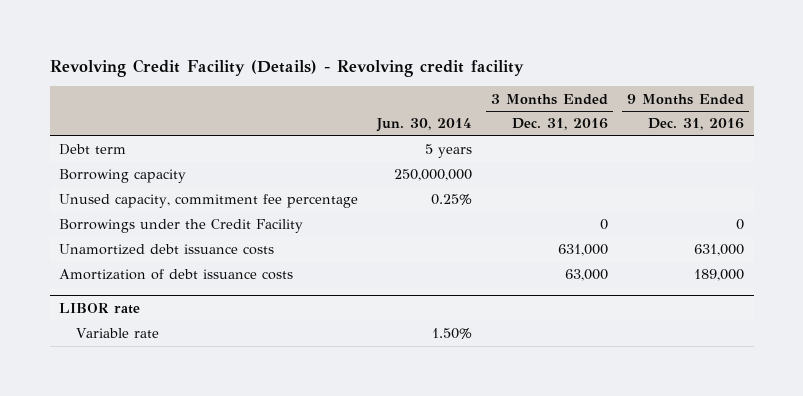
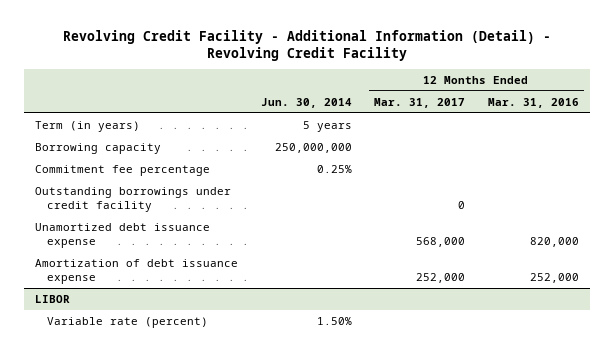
- Revolving Credit Facility (Details) - Revolving credit facility
+ Revolving Credit Facility - Additional Information (Detail) - Revolving Credit Facility
- | Jun. 30, 2014 | 3 Months Ended Dec. 31, 2016 | 9 Months Ended Dec. 31, 2016
+ | Jun. 30, 2014 | 12 Months Ended Mar. 31, 2017 | 12 Months Ended Mar. 31, 2016
- Debt term | 5 years | |
+ Term (in years) | 5 years | |
- Unused capacity, commitment fee percentage | 0.25% | |
- Borrowings under the Credit Facility | | 0 | 0
- Unamortized debt issuance costs | | 631,000 | 631,000
- Amortization of debt issuance costs | | 63,000 | 189,000
- LIBOR rate
- Variable rate | 1.50% | |
+ Commitment fee percentage | 0.25% | |
+ Outstanding borrowings under credit facility | | 0 |
+ Unamortized debt issuance expense | | 568,000 | 820,000
+ Amortization of debt issuance expense | | 252,000 | 252,000
+ LIBOR
+ Variable rate (percent) | 1.50% | |

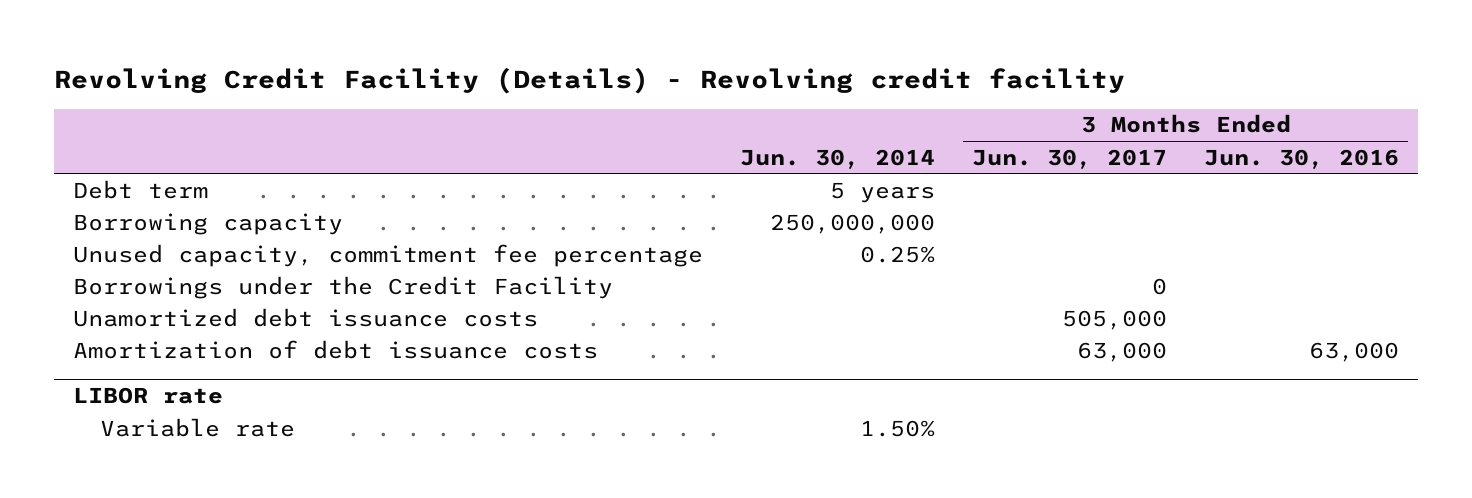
- Revolving Credit Facility - Additional Information (Detail) - Revolving Credit Facility
+ Revolving Credit Facility (Details) - Revolving credit facility
- | Jun. 30, 2014 | 12 Months Ended Mar. 31, 2017 | 12 Months Ended Mar. 31, 2016
+ | Jun. 30, 2014 | 3 Months Ended Jun. 30, 2017 | 3 Months Ended Jun. 30, 2016
- Term (in years) | 5 years | |
+ Debt term | 5 years | |
- Commitment fee percentage | 0.25% | |
- Outstanding borrowings under credit facility | | 0 |
- Unamortized debt issuance expense | | 568,000 | 820,000
- Amortization of debt issuance expense | | 252,000 | 252,000
- LIBOR
- Variable rate (percent) | 1.50% | |
+ Unused capacity, commitment fee percentage | 0.25% | |
+ Borrowings under the Credit Facility | | 0 |
+ Unamortized debt issuance costs | | 505,000 |
+ Amortization of debt issuance costs | | 63,000 | 63,000
+ LIBOR rate
+ Variable rate | 1.50% | |

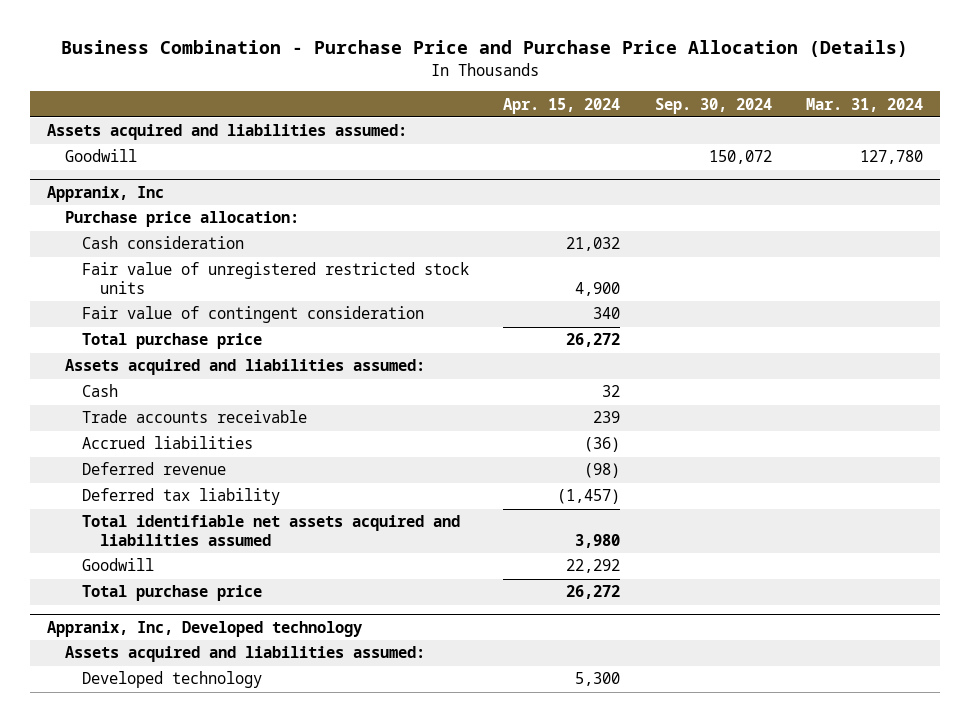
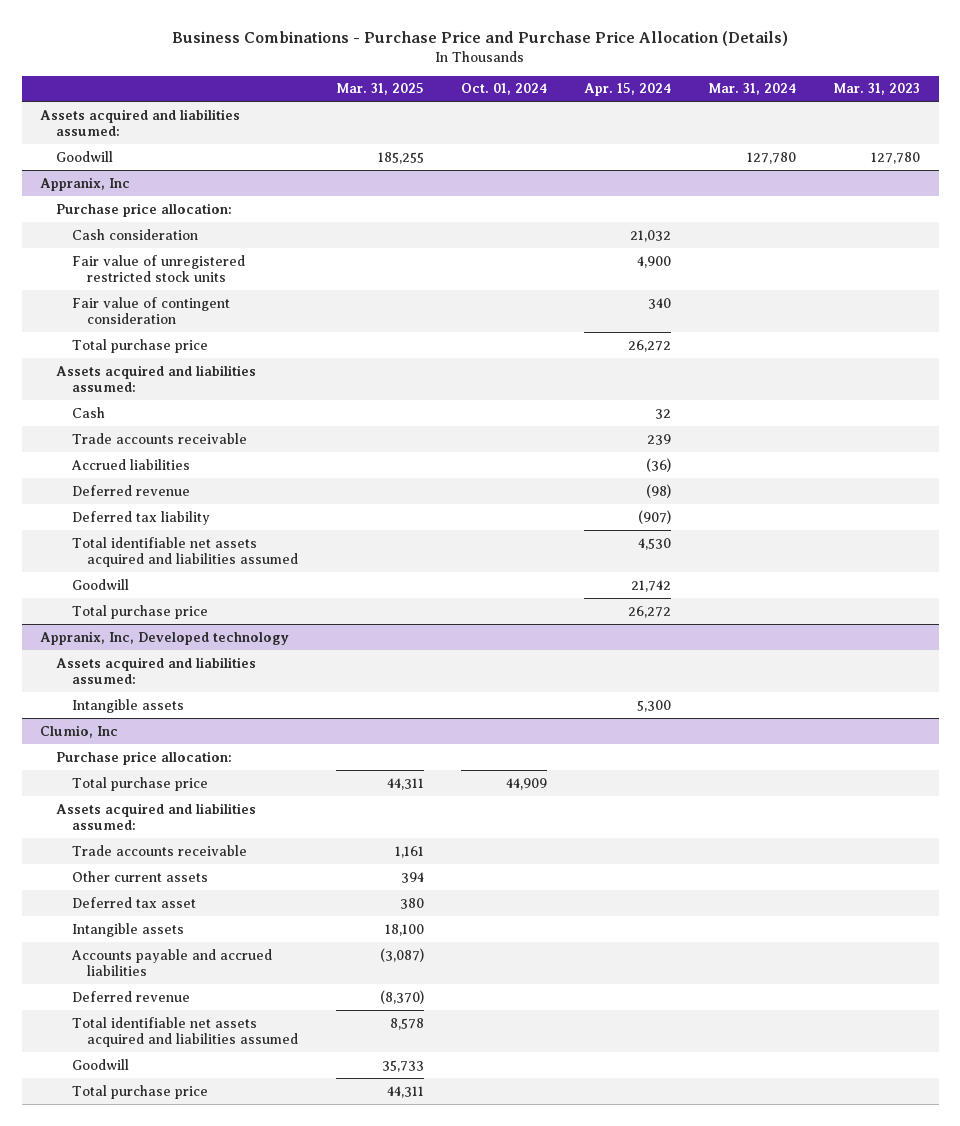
- Business Combination - Purchase Price and Purchase Price Allocation (Details)
+ Business Combinations - Purchase Price and Purchase Price Allocation (Details)
- | Apr. 15, 2024 | Sep. 30, 2024 | Mar. 31, 2024
+ | Mar. 31, 2025 | Oct. 01, 2024 | Apr. 15, 2024 | Mar. 31, 2024 | Mar. 31, 2023
@ Appranix, Inc
- Deferred tax liability | (1,457) | |
- Total identifiable net assets acquired and liabilities assumed | 3,980 | |
- Goodwill | 22,292 | |
+ Deferred tax liability | | | (907) | |
+ Total identifiable net assets acquired and liabilities assumed | | | 4,530 | |
+ Goodwill | | | 21,742 | |
@ Appranix, Inc, Developed technology
- Developed technology | 5,300 | |
+ Intangible assets | | | 5,300 | |
+ Clumio, Inc
+ Purchase price allocation:
+ Total purchase price | 44,311 | 44,909 | | |
+ Assets acquired and liabilities assumed:
+ Trade accounts receivable | 1,161 | | | |
+ Other current assets | 394 | | | |
+ Deferred tax asset | 380 | | | |
+ Intangible assets | 18,100 | | | |
+ Accounts payable and accrued liabilities | (3,087) | | | |
+ Deferred revenue | (8,370) | | | |
+ Total identifiable net assets acquired and liabilities assumed | 8,578 | | | |
+ Goodwill | 35,733 | | | |
+ Total purchase price | 44,311 | | | |

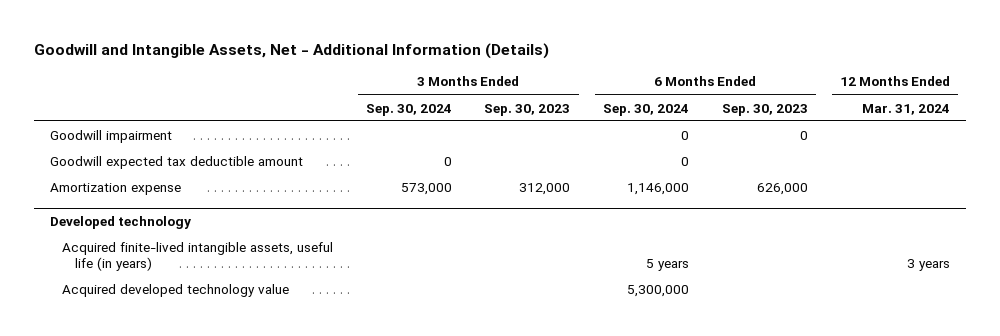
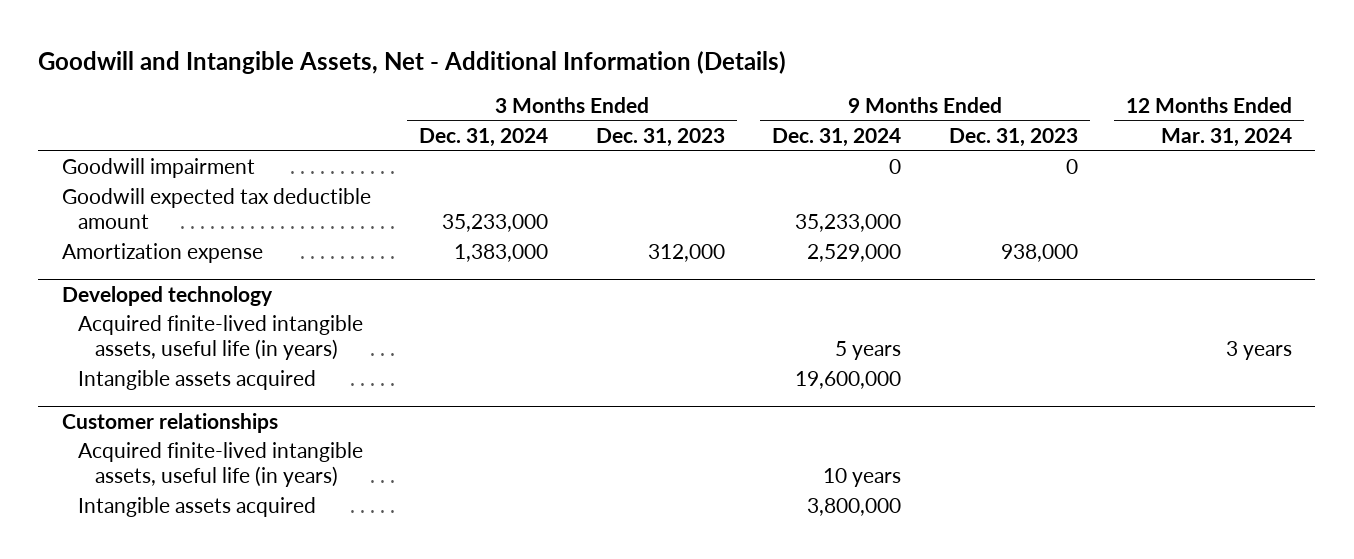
- | 3 Months Ended Sep. 30, 2024 | 3 Months Ended Sep. 30, 2023 | 6 Months Ended Sep. 30, 2024 | 6 Months Ended Sep. 30, 2023 | 12 Months Ended Mar. 31, 2024
+ | 3 Months Ended Dec. 31, 2024 | 3 Months Ended Dec. 31, 2023 | 9 Months Ended Dec. 31, 2024 | 9 Months Ended Dec. 31, 2023 | 12 Months Ended Mar. 31, 2024
@ Developed technology
- Acquired developed technology value | | | 5,300,000 | |
+ Intangible assets acquired | | | 19,600,000 | |
+ Customer relationships
+ Acquired finite-lived intangible assets, useful life (in years) | | | 10 years | |
+ Intangible assets acquired | | | 3,800,000 | |

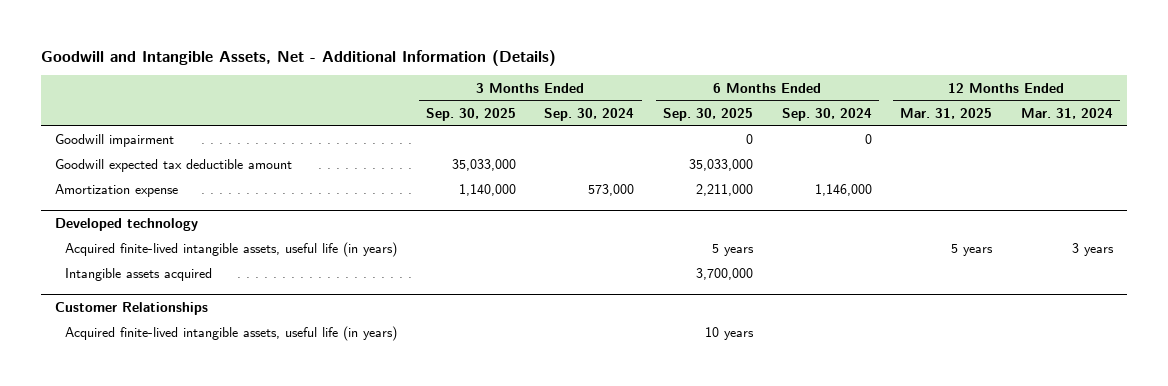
- | 3 Months Ended Dec. 31, 2024 | 3 Months Ended Dec. 31, 2023 | 9 Months Ended Dec. 31, 2024 | 9 Months Ended Dec. 31, 2023 | 12 Months Ended Mar. 31, 2024
+ | 3 Months Ended Sep. 30, 2025 | 3 Months Ended Sep. 30, 2024 | 6 Months Ended Sep. 30, 2025 | 6 Months Ended Sep. 30, 2024 | 12 Months Ended Mar. 31, 2025 | 12 Months Ended Mar. 31, 2024
- Customer relationships
+ Customer Relationships
- Intangible assets acquired | | | 3,800,000 | |

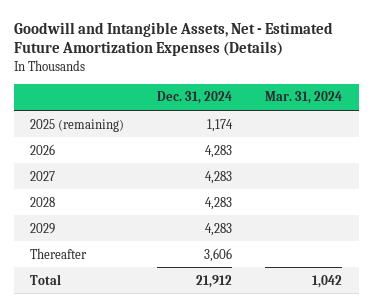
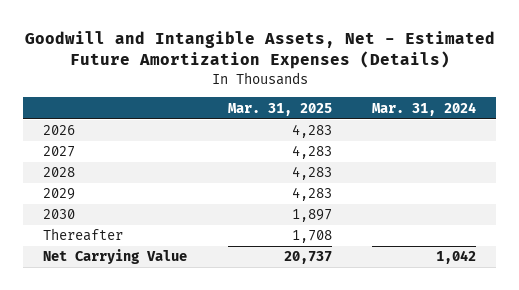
- | Dec. 31, 2024 | Mar. 31, 2024
+ | Mar. 31, 2025 | Mar. 31, 2024
- 2025 (remaining) | 1,174 |
+ 2030 | 1,897 |
- Total | 21,912 | 1,042
+ Net Carrying Value | 20,737 | 1,042

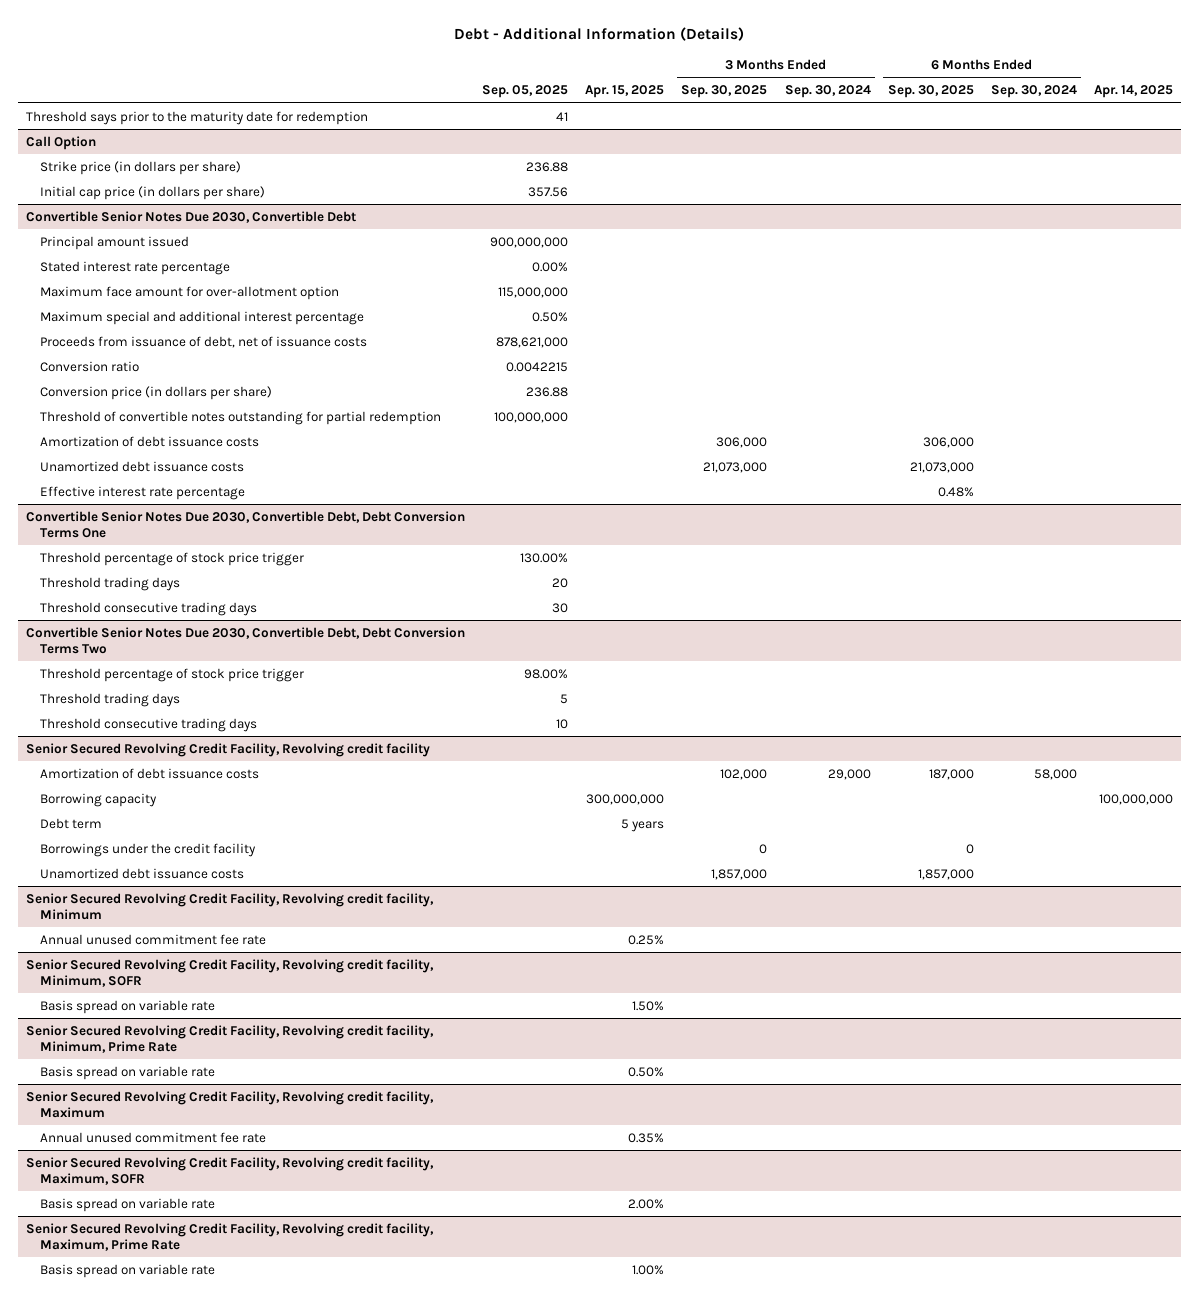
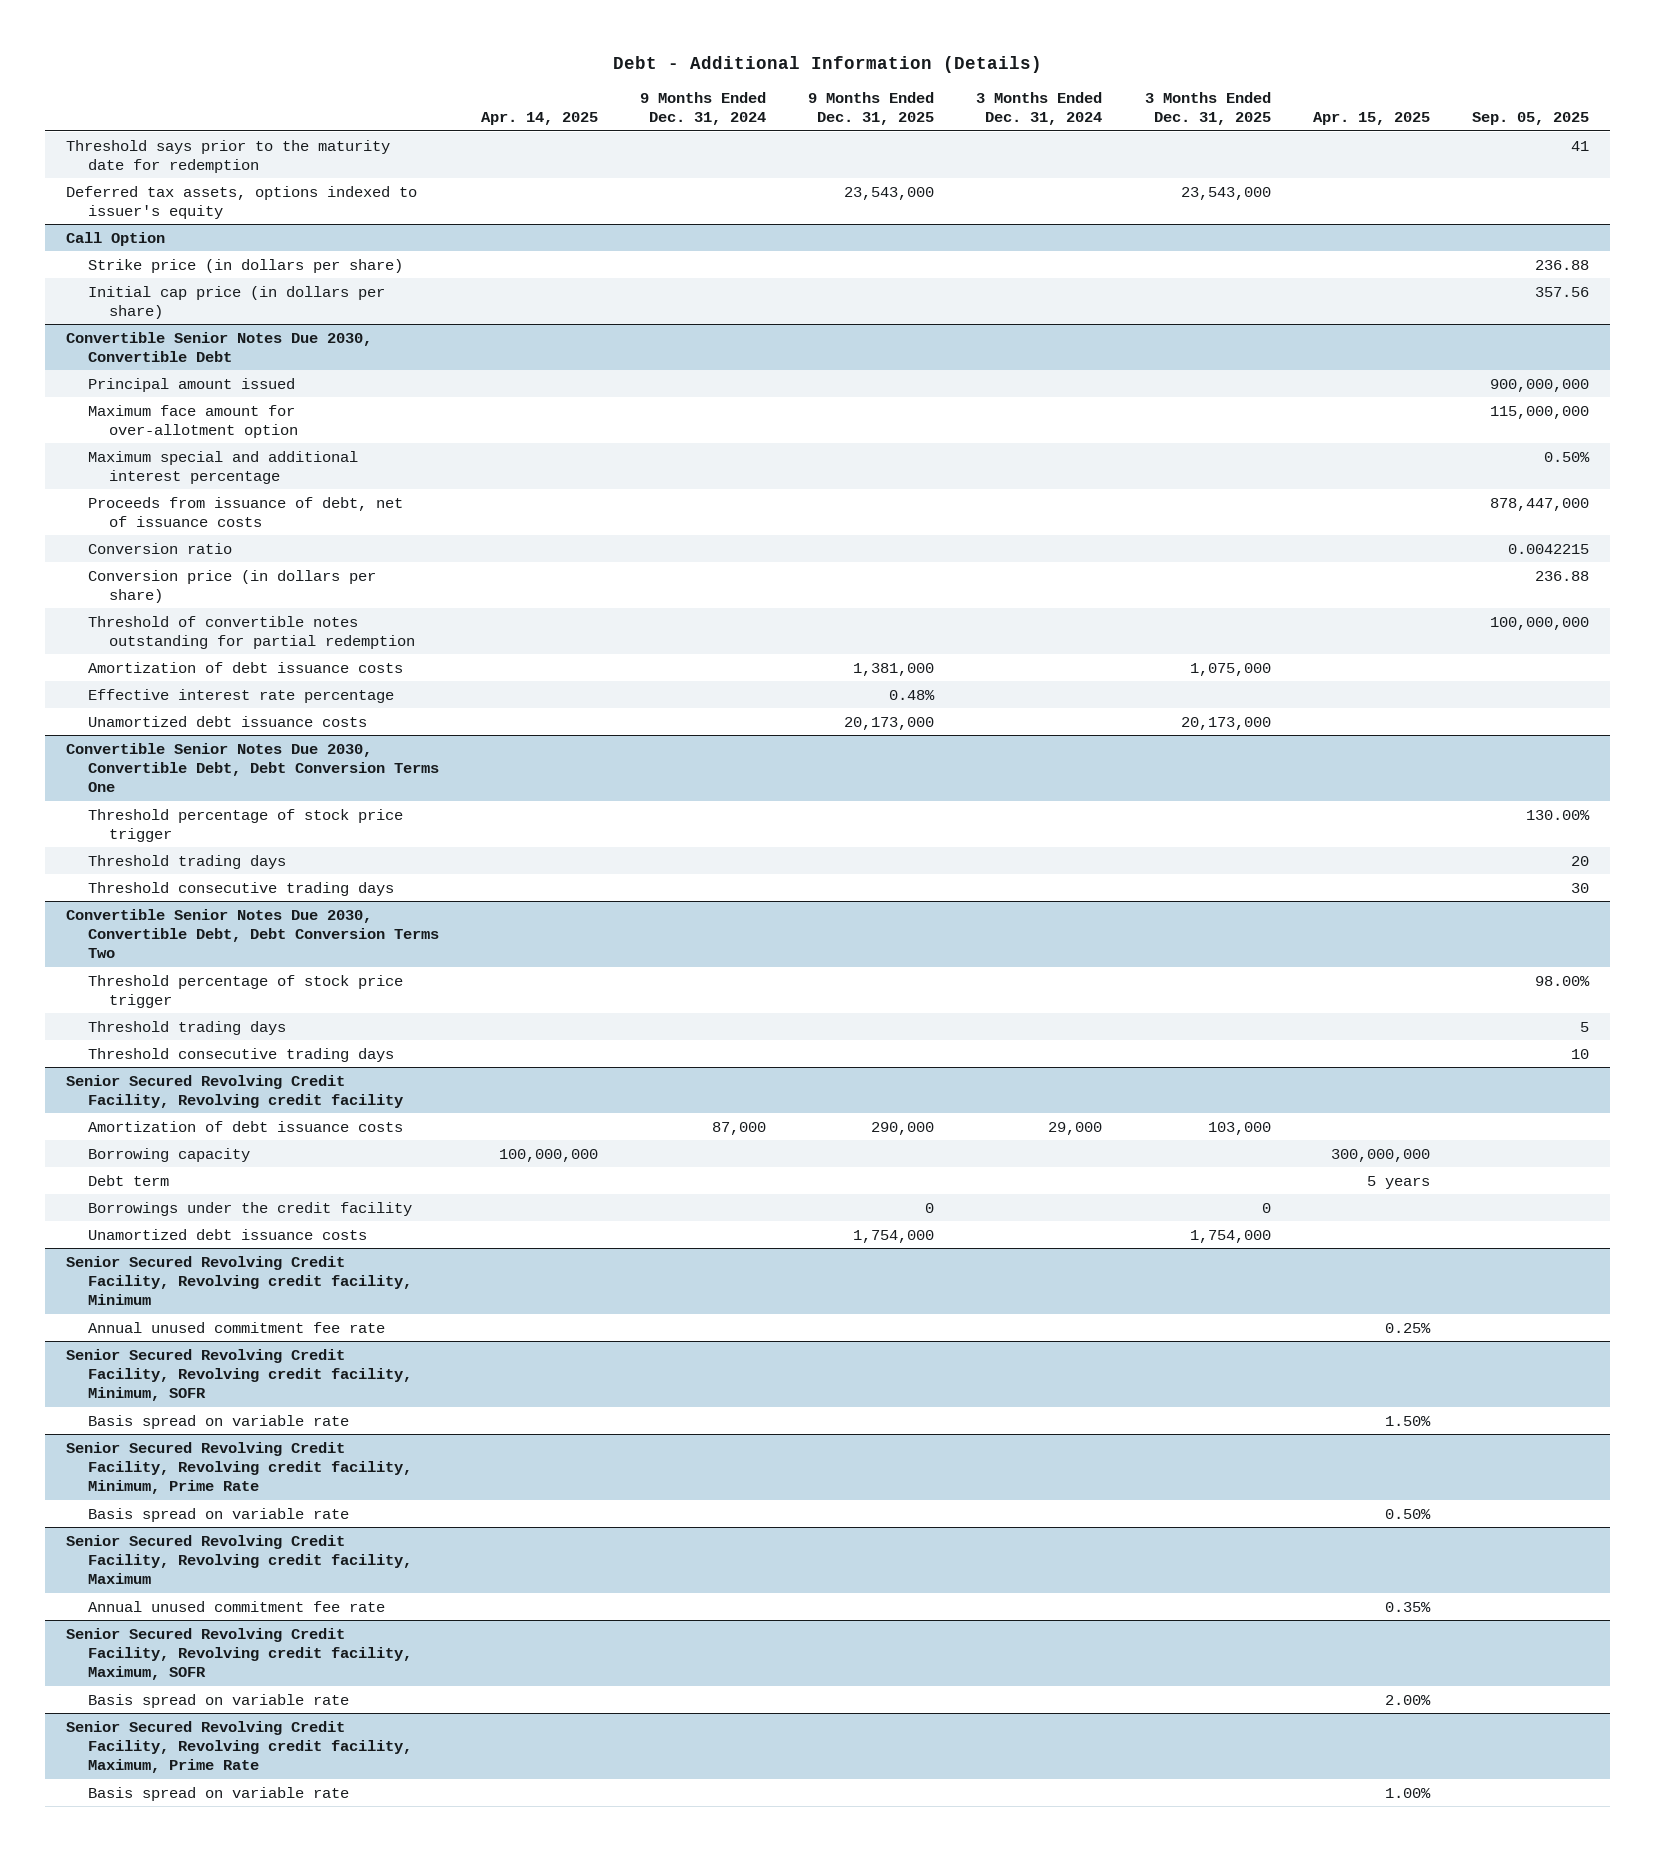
- | Sep. 05, 2025 | Apr. 15, 2025 | 3 Months Ended Sep. 30, 2025 | 3 Months Ended Sep. 30, 2024 | 6 Months Ended Sep. 30, 2025 | 6 Months Ended Sep. 30, 2024 | Apr. 14, 2025
+ | Apr. 14, 2025 | 9 Months Ended Dec. 31, 2024 | 9 Months Ended Dec. 31, 2025 | 3 Months Ended Dec. 31, 2024 | 3 Months Ended Dec. 31, 2025 | Apr. 15, 2025 | Sep. 05, 2025
+ Deferred tax assets, options indexed to issuer's equity | | | 23,543,000 | | 23,543,000 | |
@ Convertible Senior Notes Due 2030, Convertible Debt
- Stated interest rate percentage | 0.00% | | | | | |
- Proceeds from issuance of debt, net of issuance costs | 878,621,000 | | | | | |
+ Proceeds from issuance of debt, net of issuance costs | | | | | | | 878,447,000
moved down: Unamortized debt issuance costs | | | 20,173,000 | | 20,173,000 | |

